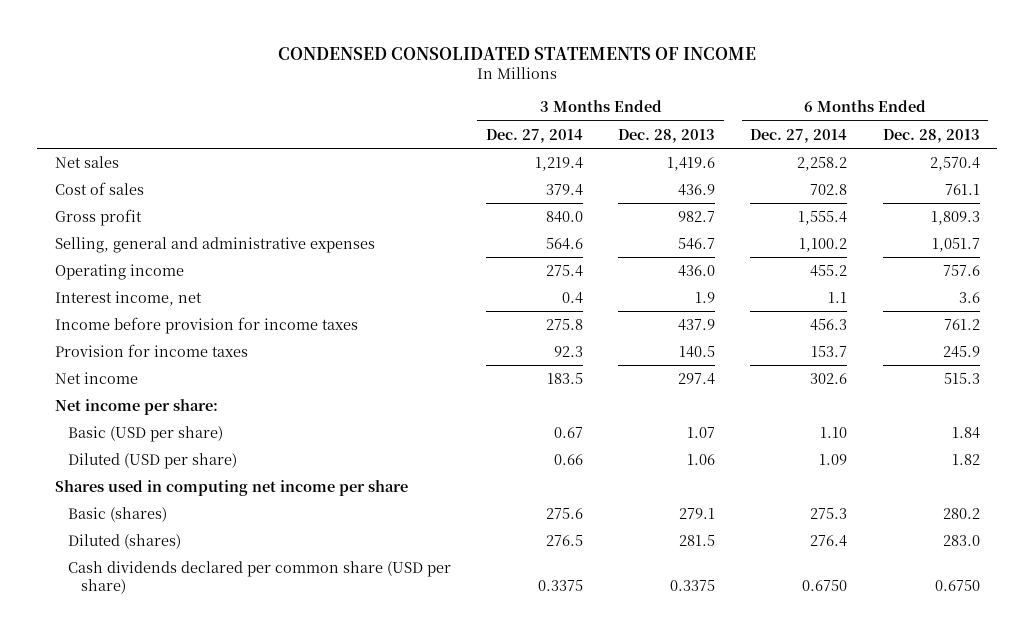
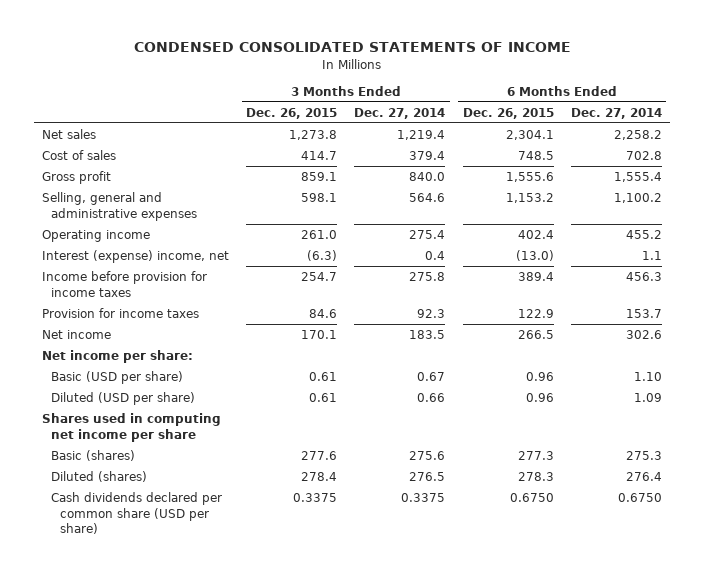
- | 3 Months Ended Dec. 27, 2014 | 3 Months Ended Dec. 28, 2013 | 6 Months Ended Dec. 27, 2014 | 6 Months Ended Dec. 28, 2013
+ | 3 Months Ended Dec. 26, 2015 | 3 Months Ended Dec. 27, 2014 | 6 Months Ended Dec. 26, 2015 | 6 Months Ended Dec. 27, 2014
- Interest income, net | 0.4 | 1.9 | 1.1 | 3.6
+ Interest (expense) income, net | (6.3) | 0.4 | (13.0) | 1.1

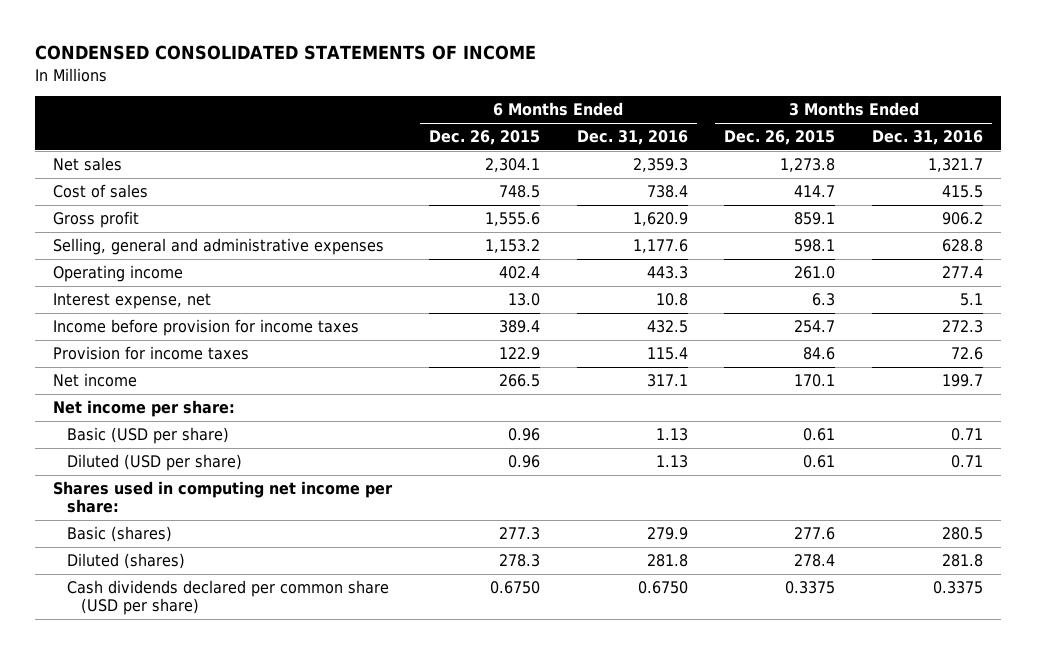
- | 3 Months Ended Dec. 26, 2015 | 3 Months Ended Dec. 27, 2014 | 6 Months Ended Dec. 26, 2015 | 6 Months Ended Dec. 27, 2014
+ | 6 Months Ended Dec. 26, 2015 | 6 Months Ended Dec. 31, 2016 | 3 Months Ended Dec. 26, 2015 | 3 Months Ended Dec. 31, 2016
- Interest (expense) income, net | (6.3) | 0.4 | (13.0) | 1.1
+ Interest expense, net | 13.0 | 10.8 | 6.3 | 5.1
- Shares used in computing net income per share
+ Shares used in computing net income per share:

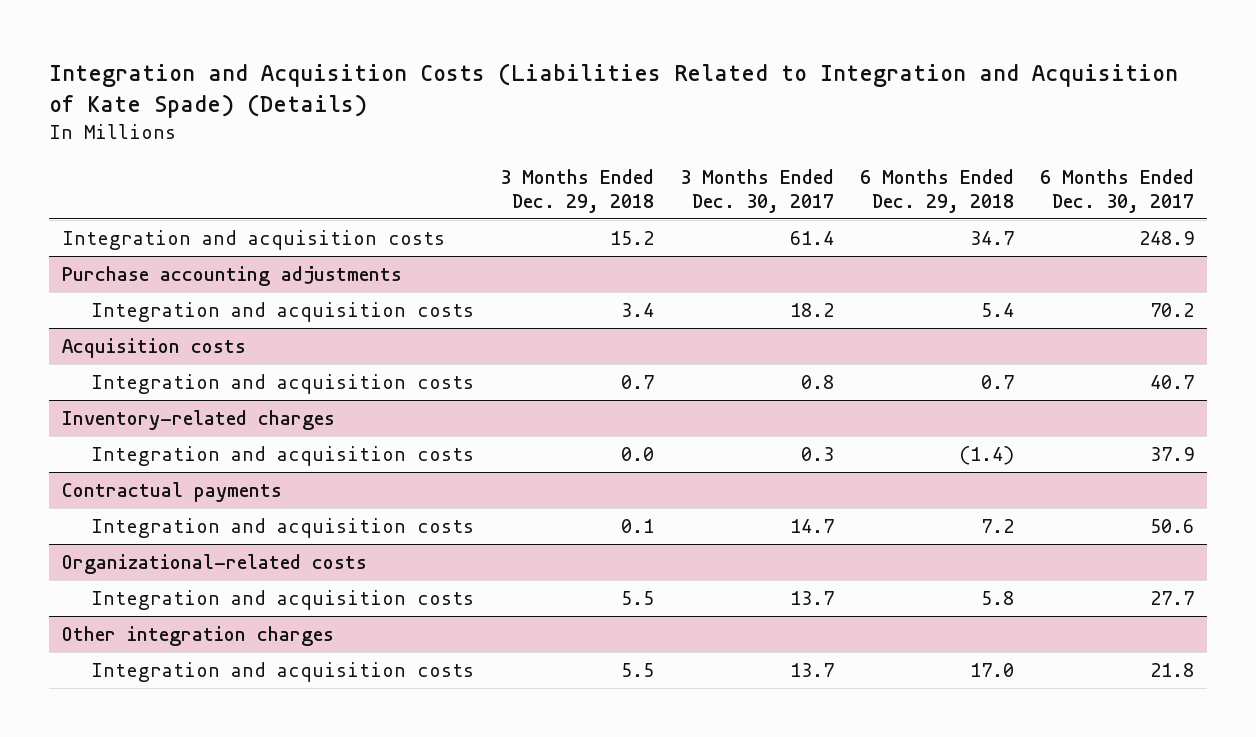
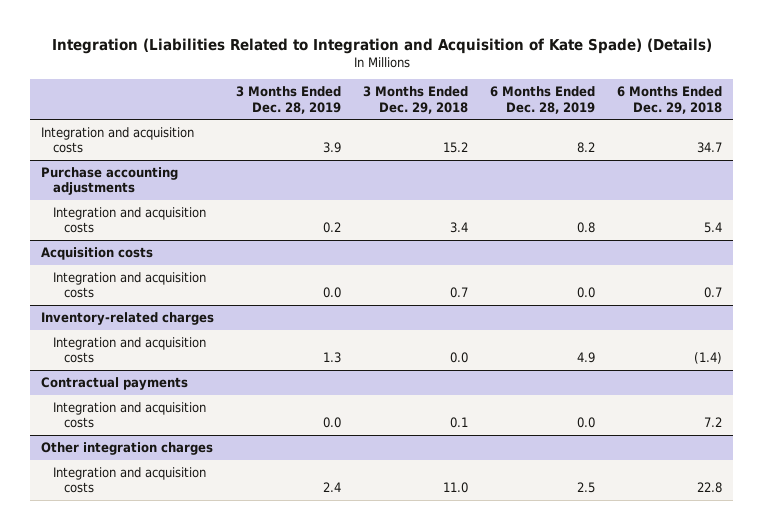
- Integration and Acquisition Costs (Liabilities Related to Integration and Acquisition of Kate Spade) (Details)
+ Integration (Liabilities Related to Integration and Acquisition of Kate Spade) (Details)
- | 3 Months Ended Dec. 29, 2018 | 3 Months Ended Dec. 30, 2017 | 6 Months Ended Dec. 29, 2018 | 6 Months Ended Dec. 30, 2017
+ | 3 Months Ended Dec. 28, 2019 | 3 Months Ended Dec. 29, 2018 | 6 Months Ended Dec. 28, 2019 | 6 Months Ended Dec. 29, 2018
- Organizational-related costs
- Integration and acquisition costs | 5.5 | 13.7 | 5.8 | 27.7
@ Other integration charges
- Integration and acquisition costs | 5.5 | 13.7 | 17.0 | 21.8
+ Integration and acquisition costs | 2.4 | 11.0 | 2.5 | 22.8

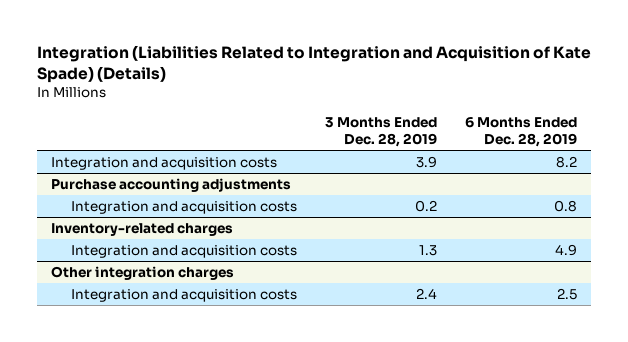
- | 3 Months Ended Dec. 28, 2019 | 3 Months Ended Dec. 29, 2018 | 6 Months Ended Dec. 28, 2019 | 6 Months Ended Dec. 29, 2018
+ | 3 Months Ended Dec. 28, 2019 | 6 Months Ended Dec. 28, 2019
- Acquisition costs
- Integration and acquisition costs | 0.0 | 0.7 | 0.0 | 0.7
- Contractual payments
- Integration and acquisition costs | 0.0 | 0.1 | 0.0 | 7.2

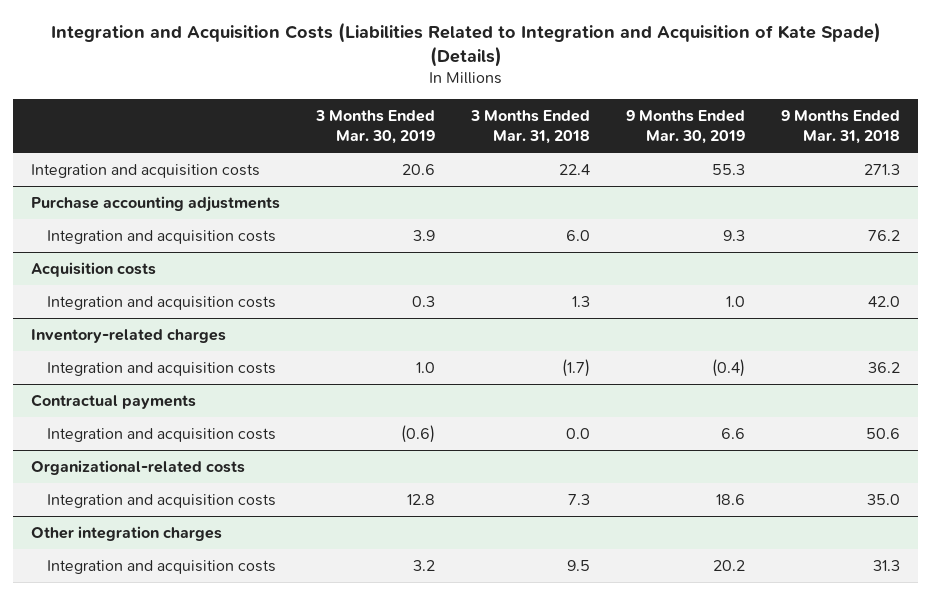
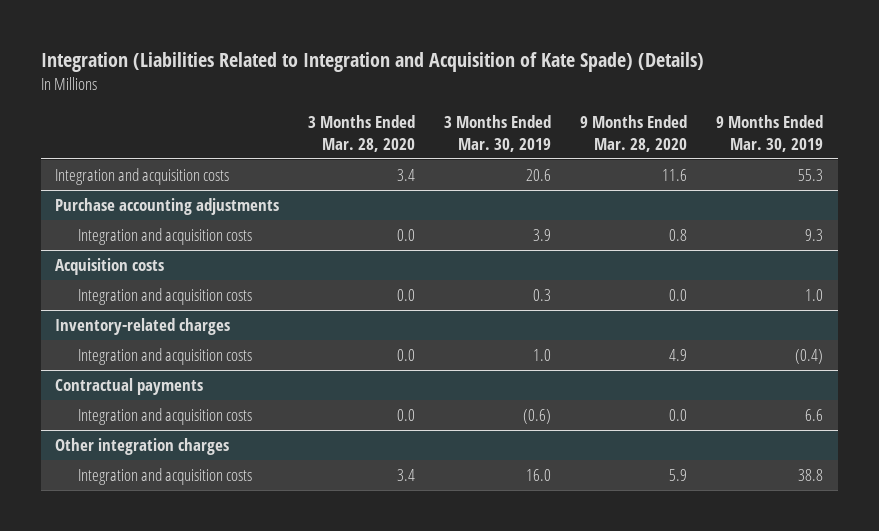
- Integration and Acquisition Costs (Liabilities Related to Integration and Acquisition of Kate Spade) (Details)
+ Integration (Liabilities Related to Integration and Acquisition of Kate Spade) (Details)
- | 3 Months Ended Mar. 30, 2019 | 3 Months Ended Mar. 31, 2018 | 9 Months Ended Mar. 30, 2019 | 9 Months Ended Mar. 31, 2018
+ | 3 Months Ended Mar. 28, 2020 | 3 Months Ended Mar. 30, 2019 | 9 Months Ended Mar. 28, 2020 | 9 Months Ended Mar. 30, 2019
- Organizational-related costs
- Integration and acquisition costs | 12.8 | 7.3 | 18.6 | 35.0
@ Other integration charges
- Integration and acquisition costs | 3.2 | 9.5 | 20.2 | 31.3
+ Integration and acquisition costs | 3.4 | 16.0 | 5.9 | 38.8

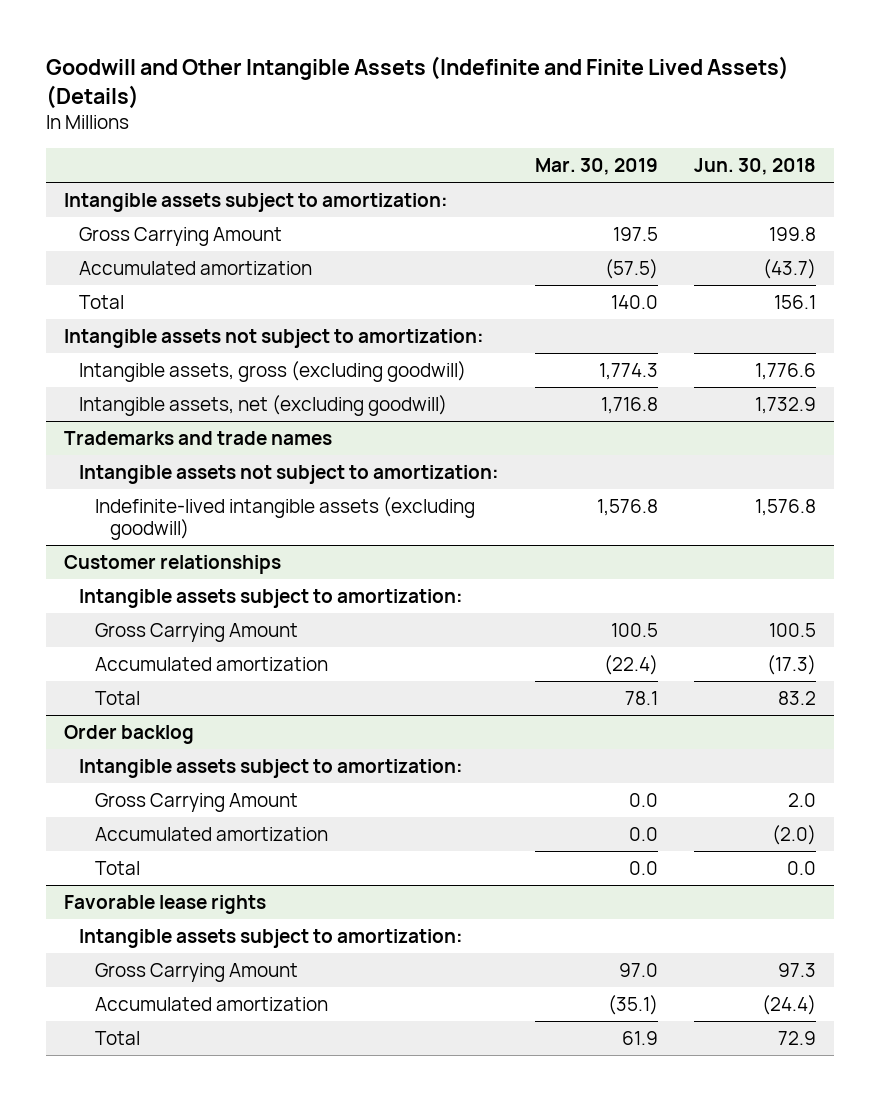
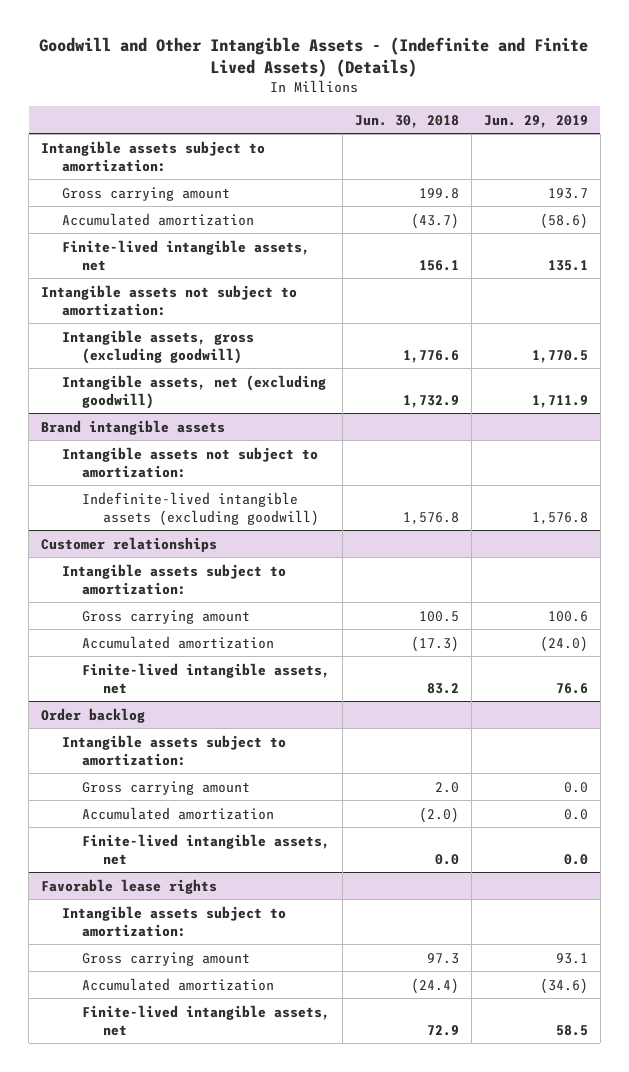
- Goodwill and Other Intangible Assets (Indefinite and Finite Lived Assets) (Details)
+ Goodwill and Other Intangible Assets - (Indefinite and Finite Lived Assets) (Details)
- | Mar. 30, 2019 | Jun. 30, 2018
+ | Jun. 30, 2018 | Jun. 29, 2019
- Gross Carrying Amount | 197.5 | 199.8
+ Gross carrying amount | 199.8 | 193.7
- Total | 140.0 | 156.1
+ Finite-lived intangible assets, net | 156.1 | 135.1
- Trademarks and trade names
+ Brand intangible assets
@ Customer relationships
- Gross Carrying Amount | 100.5 | 100.5
+ Gross carrying amount | 100.5 | 100.6
- Total | 78.1 | 83.2
+ Finite-lived intangible assets, net | 83.2 | 76.6
@ Order backlog
- Gross Carrying Amount | 0.0 | 2.0
+ Gross carrying amount | 2.0 | 0.0
- Total | 0.0 | 0.0
+ Finite-lived intangible assets, net | 0.0 | 0.0
@ Favorable lease rights
- Gross Carrying Amount | 97.0 | 97.3
+ Gross carrying amount | 97.3 | 93.1
- Total | 61.9 | 72.9
+ Finite-lived intangible assets, net | 72.9 | 58.5

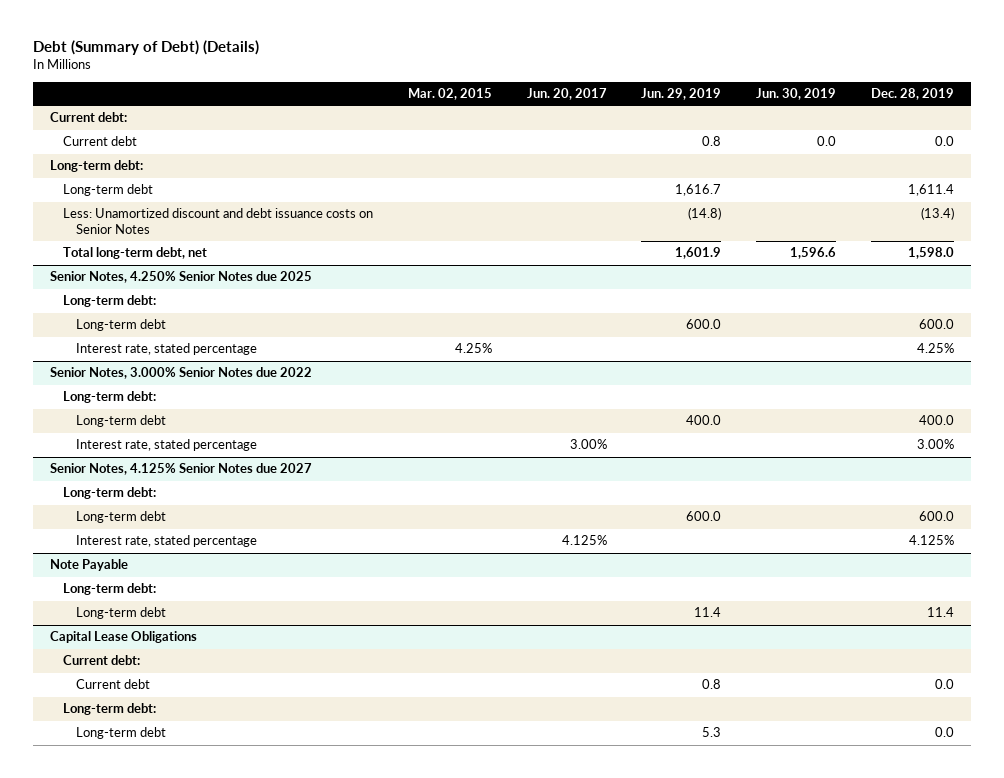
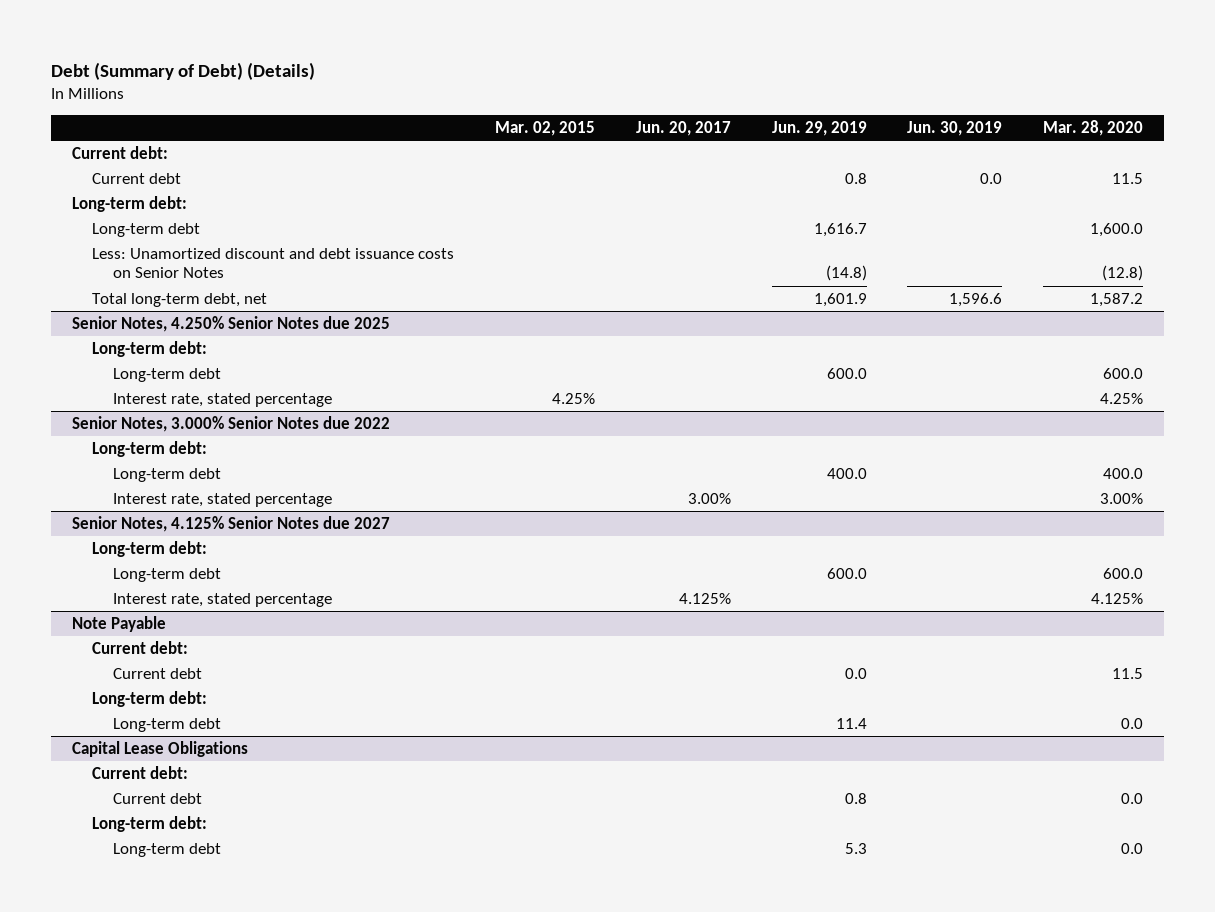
- | Mar. 02, 2015 | Jun. 20, 2017 | Jun. 29, 2019 | Jun. 30, 2019 | Dec. 28, 2019
+ | Mar. 02, 2015 | Jun. 20, 2017 | Jun. 29, 2019 | Jun. 30, 2019 | Mar. 28, 2020
@ Note Payable
+ Current debt:
+ Current debt | | | 0.0 | | 11.5

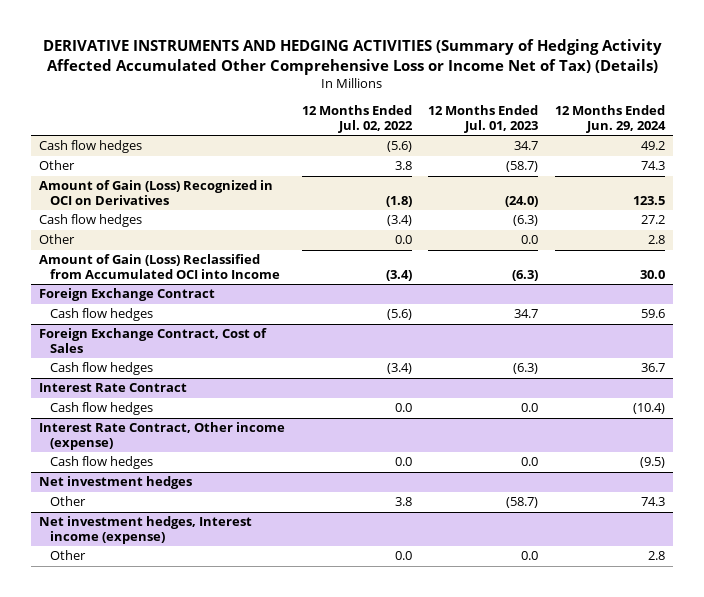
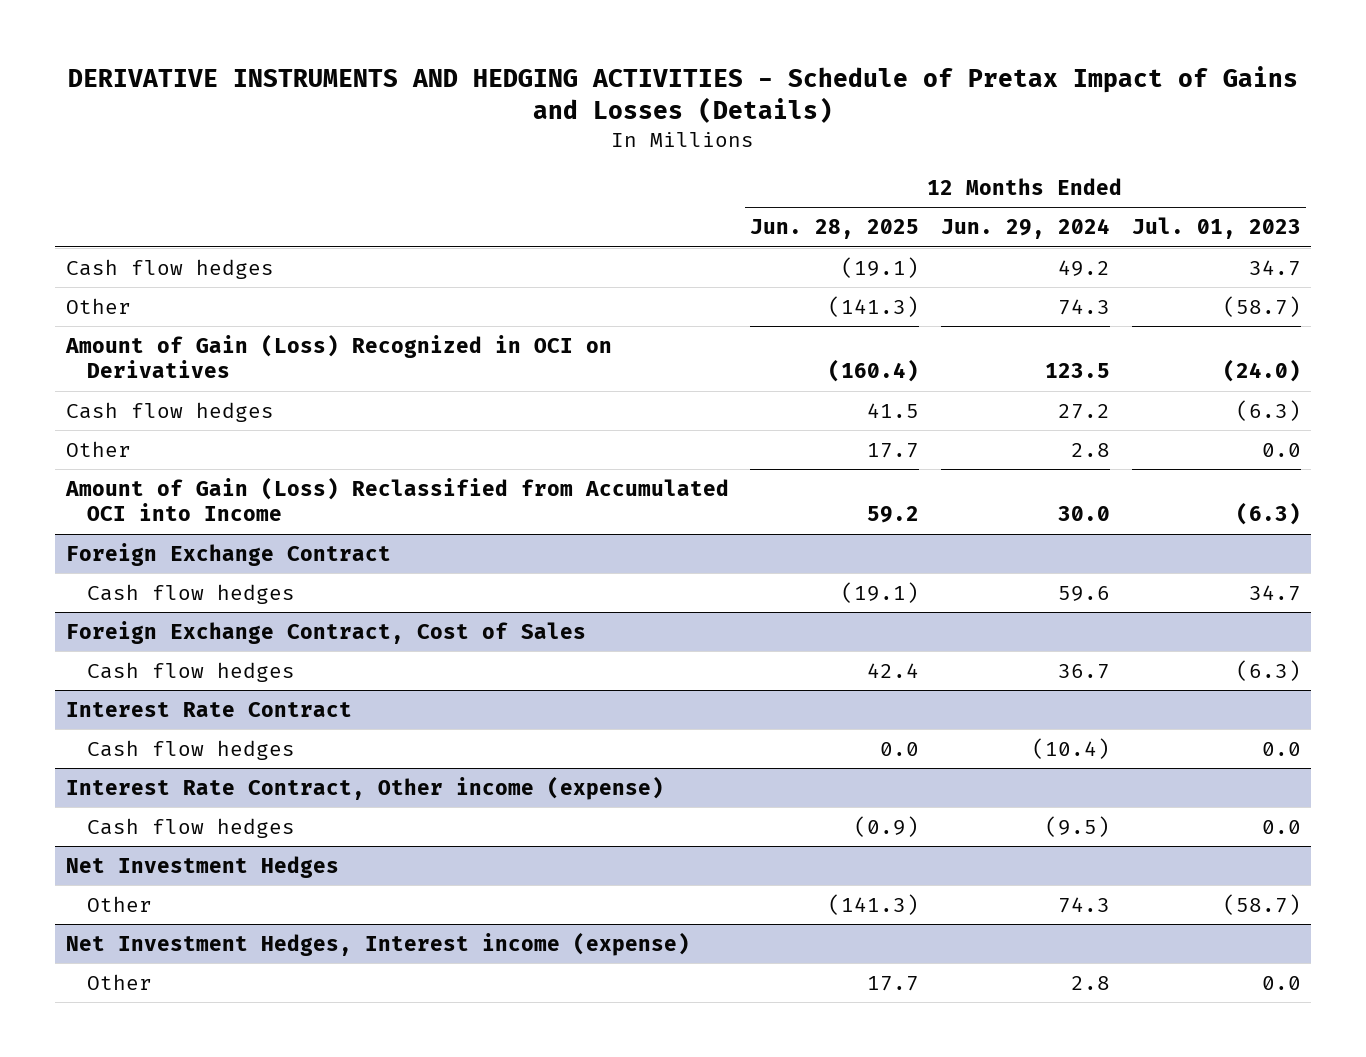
- DERIVATIVE INSTRUMENTS AND HEDGING ACTIVITIES (Summary of Hedging Activity Affected Accumulated Other Comprehensive Loss or Income Net of Tax) (Details)
+ DERIVATIVE INSTRUMENTS AND HEDGING ACTIVITIES - Schedule of Pretax Impact of Gains and Losses (Details)
- | 12 Months Ended Jul. 02, 2022 | 12 Months Ended Jul. 01, 2023 | 12 Months Ended Jun. 29, 2024
+ | 12 Months Ended Jun. 28, 2025 | 12 Months Ended Jun. 29, 2024 | 12 Months Ended Jul. 01, 2023
- Net investment hedges
+ Net Investment Hedges
- Net investment hedges, Interest income (expense)
+ Net Investment Hedges, Interest income (expense)

